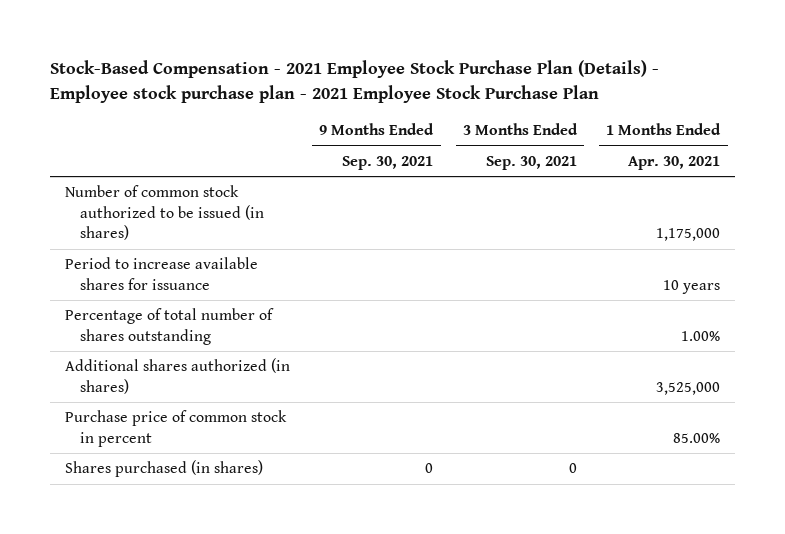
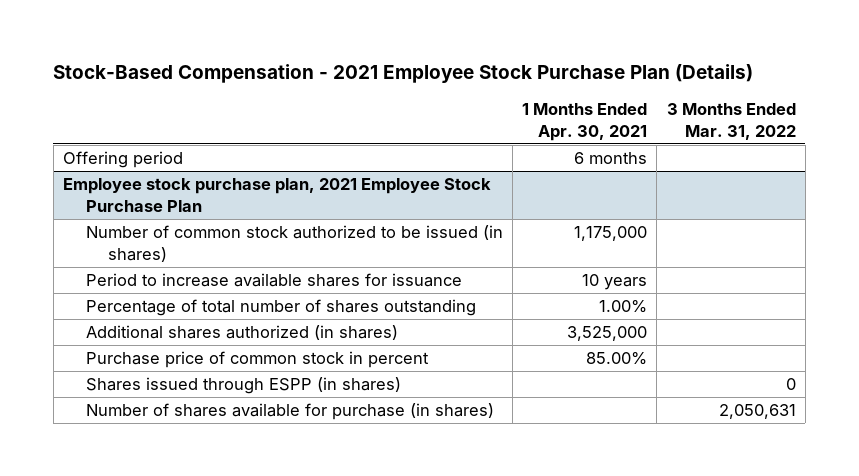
- Stock-Based Compensation - 2021 Employee Stock Purchase Plan (Details) - Employee stock purchase plan - 2021 Employee Stock Purchase Plan
+ Stock-Based Compensation - 2021 Employee Stock Purchase Plan (Details)
- | 9 Months Ended Sep. 30, 2021 | 3 Months Ended Sep. 30, 2021 | 1 Months Ended Apr. 30, 2021
+ | 1 Months Ended Apr. 30, 2021 | 3 Months Ended Mar. 31, 2022
+ Offering period | 6 months |
+ Employee stock purchase plan, 2021 Employee Stock Purchase Plan
- Shares purchased (in shares) | 0 | 0 |
+ Shares issued through ESPP (in shares) | | 0
+ Number of shares available for purchase (in shares) | | 2,050,631

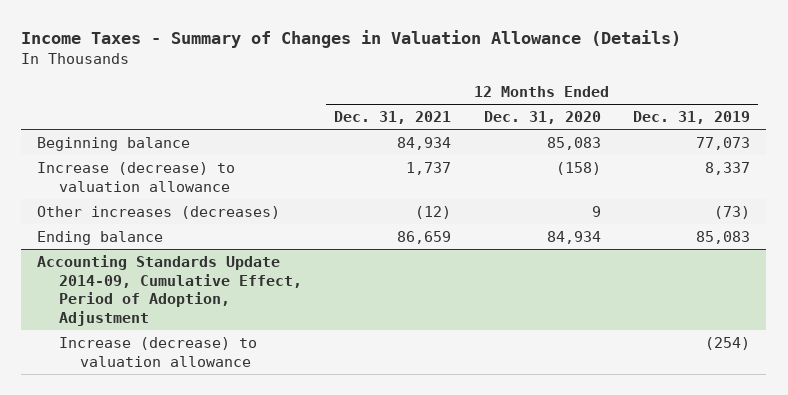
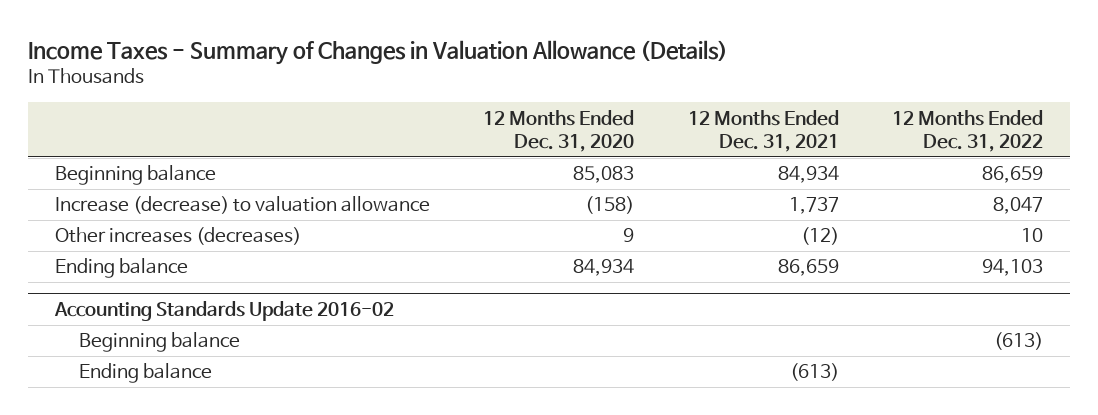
- | 12 Months Ended Dec. 31, 2021 | 12 Months Ended Dec. 31, 2020 | 12 Months Ended Dec. 31, 2019
+ | 12 Months Ended Dec. 31, 2020 | 12 Months Ended Dec. 31, 2021 | 12 Months Ended Dec. 31, 2022
- Accounting Standards Update 2014-09, Cumulative Effect, Period of Adoption, Adjustment
- Increase (decrease) to valuation allowance | | | (254)
+ Accounting Standards Update 2016-02
+ Beginning balance | | | (613)
+ Ending balance | | (613) |

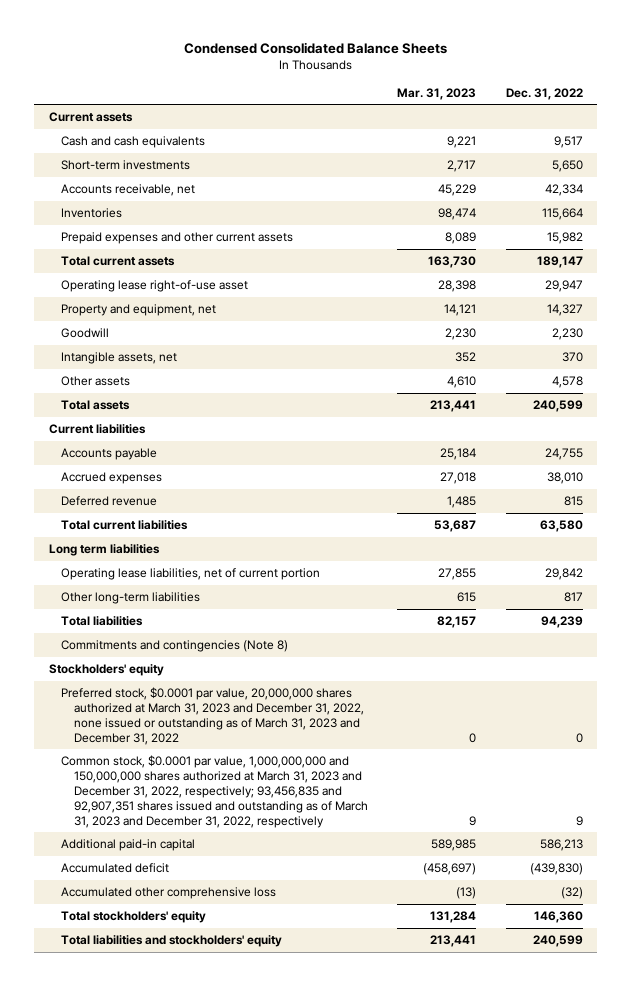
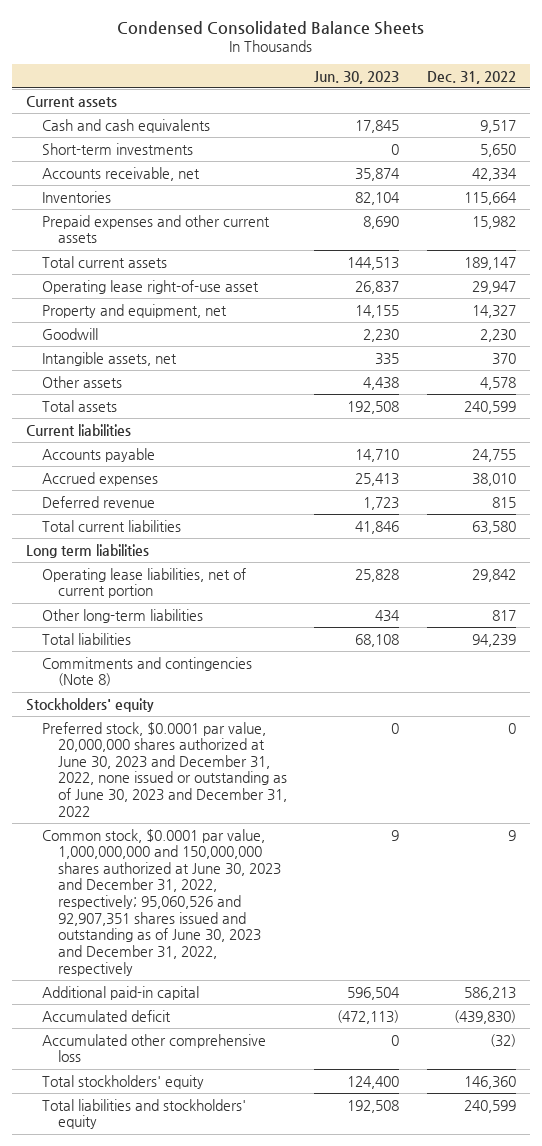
- | Mar. 31, 2023 | Dec. 31, 2022
+ | Jun. 30, 2023 | Dec. 31, 2022
- Preferred stock, $0.0001 par value, 20,000,000 shares authorized at March 31, 2023 and December 31, 2022, none issued or outstanding as of March 31, 2023 and December 31, 2022 | 0 | 0
- Common stock, $0.0001 par value, 1,000,000,000 and 150,000,000 shares authorized at March 31, 2023 and December 31, 2022, respectively; 93,456,835 and 92,907,351 shares issued and outstanding as of March 31, 2023 and December 31, 2022, respectively | 9 | 9
+ Preferred stock, $0.0001 par value, 20,000,000 shares authorized at June 30, 2023 and December 31, 2022, none issued or outstanding as of June 30, 2023 and December 31, 2022 | 0 | 0
+ Common stock, $0.0001 par value, 1,000,000,000 and 150,000,000 shares authorized at June 30, 2023 and December 31, 2022, respectively; 95,060,526 and 92,907,351 shares issued and outstanding as of June 30, 2023 and December 31, 2022, respectively | 9 | 9

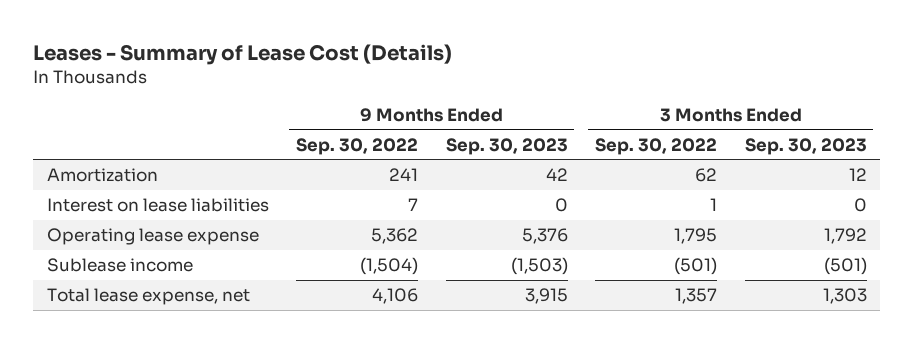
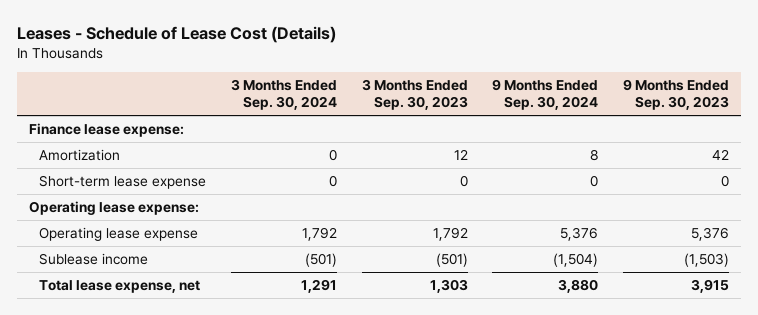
- Leases - Summary of Lease Cost (Details)
+ Leases - Schedule of Lease Cost (Details)
- | 9 Months Ended Sep. 30, 2022 | 9 Months Ended Sep. 30, 2023 | 3 Months Ended Sep. 30, 2022 | 3 Months Ended Sep. 30, 2023
+ | 3 Months Ended Sep. 30, 2024 | 3 Months Ended Sep. 30, 2023 | 9 Months Ended Sep. 30, 2024 | 9 Months Ended Sep. 30, 2023
+ Finance lease expense:
- Interest on lease liabilities | 7 | 0 | 1 | 0
+ Short-term lease expense | 0 | 0 | 0 | 0
+ Operating lease expense:

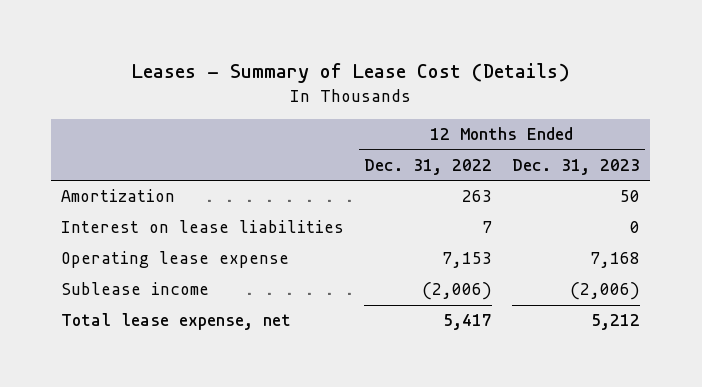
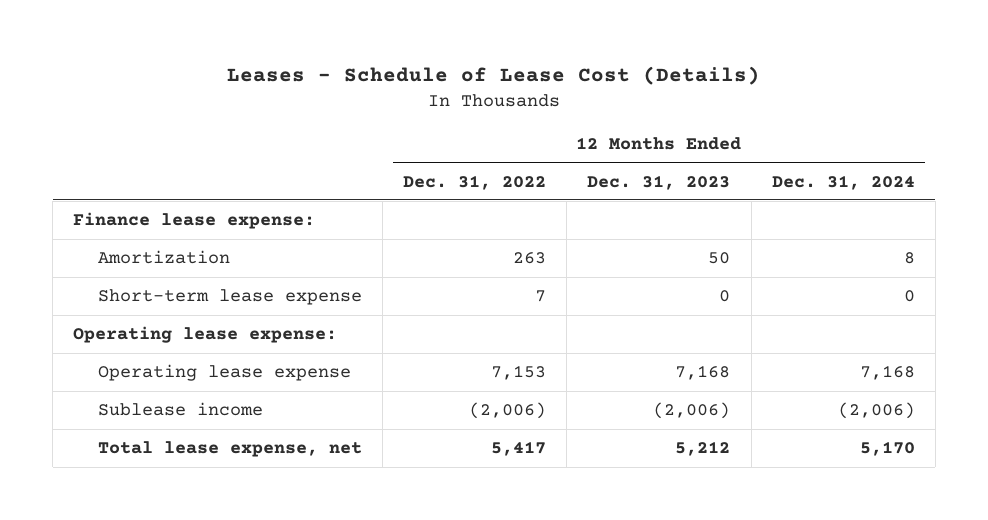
- Leases - Summary of Lease Cost (Details)
+ Leases - Schedule of Lease Cost (Details)
- | 12 Months Ended Dec. 31, 2022 | 12 Months Ended Dec. 31, 2023
+ | 12 Months Ended Dec. 31, 2022 | 12 Months Ended Dec. 31, 2023 | 12 Months Ended Dec. 31, 2024
+ Finance lease expense:
- Interest on lease liabilities | 7 | 0
+ Short-term lease expense | 7 | 0 | 0
+ Operating lease expense:

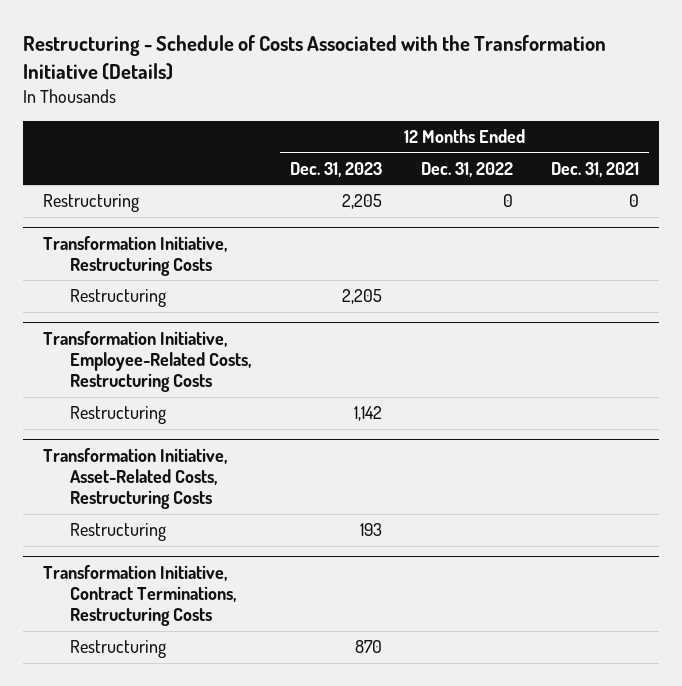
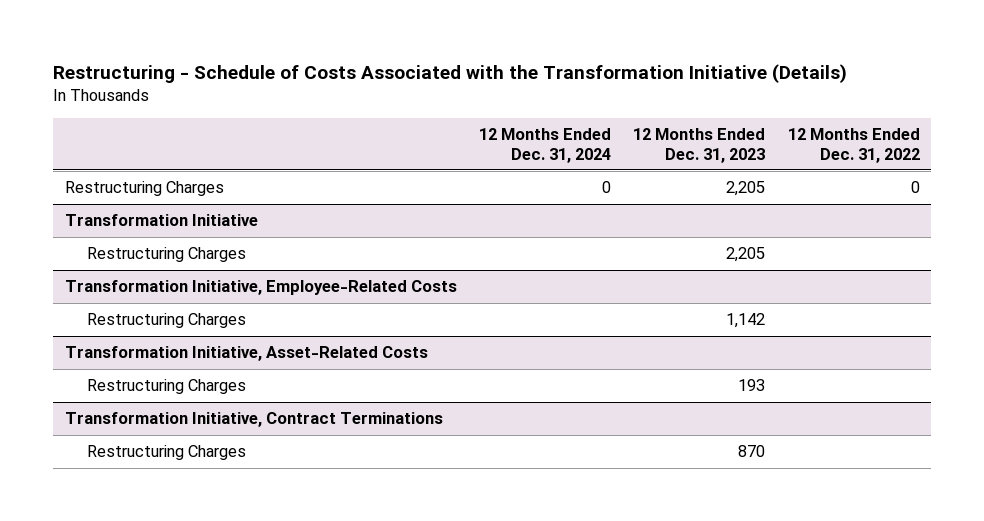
- | 12 Months Ended Dec. 31, 2023 | 12 Months Ended Dec. 31, 2022 | 12 Months Ended Dec. 31, 2021
+ | 12 Months Ended Dec. 31, 2024 | 12 Months Ended Dec. 31, 2023 | 12 Months Ended Dec. 31, 2022
- Restructuring | 2,205 | 0 | 0
- Transformation Initiative, Restructuring Costs
- Restructuring | 2,205 | |
- Transformation Initiative, Employee-Related Costs, Restructuring Costs
- Restructuring | 1,142 | |
- Transformation Initiative, Asset-Related Costs, Restructuring Costs
- Restructuring | 193 | |
- Transformation Initiative, Contract Terminations, Restructuring Costs
- Restructuring | 870 | |
+ Restructuring Charges | 0 | 2,205 | 0
+ Transformation Initiative
+ Restructuring Charges | | 2,205 |
+ Transformation Initiative, Employee-Related Costs
+ Restructuring Charges | | 1,142 |
+ Transformation Initiative, Asset-Related Costs
+ Restructuring Charges | | 193 |
+ Transformation Initiative, Contract Terminations
+ Restructuring Charges | | 870 |

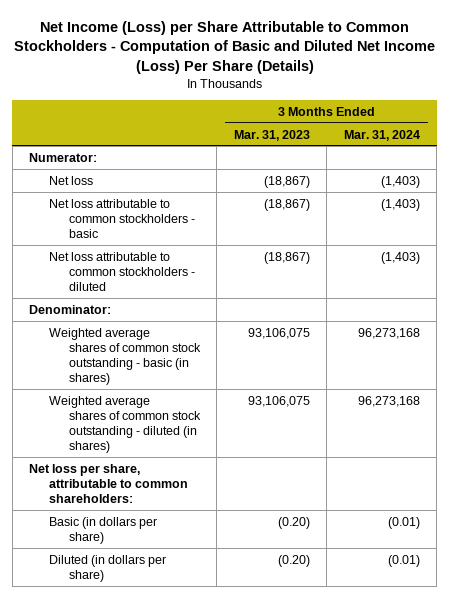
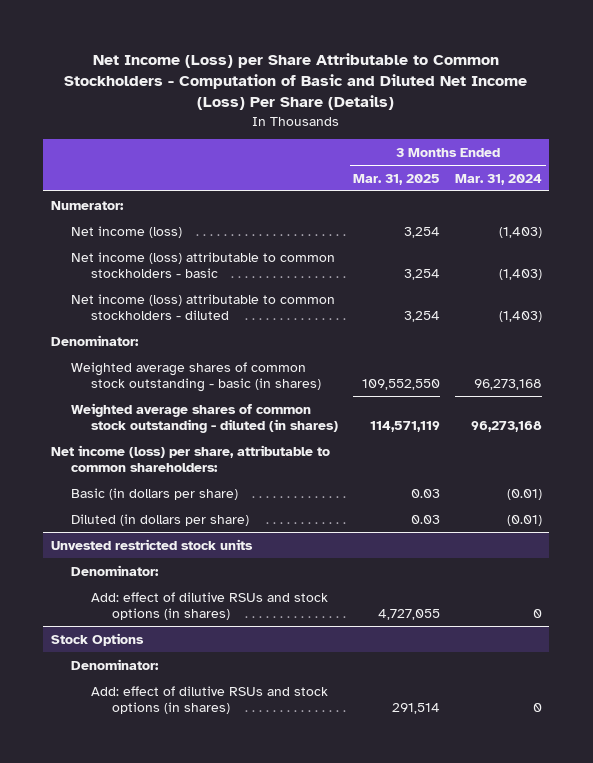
- | 3 Months Ended Mar. 31, 2023 | 3 Months Ended Mar. 31, 2024
+ | 3 Months Ended Mar. 31, 2025 | 3 Months Ended Mar. 31, 2024
- Net loss | (18,867) | (1,403)
- Net loss attributable to common stockholders - basic | (18,867) | (1,403)
- Net loss attributable to common stockholders - diluted | (18,867) | (1,403)
+ Net income (loss) | 3,254 | (1,403)
+ Net income (loss) attributable to common stockholders - basic | 3,254 | (1,403)
+ Net income (loss) attributable to common stockholders - diluted | 3,254 | (1,403)
- Net loss per share, attributable to common shareholders:
+ Net income (loss) per share, attributable to common shareholders:
+ Unvested restricted stock units
+ Denominator:
+ Add: effect of dilutive RSUs and stock options (in shares) | 4,727,055 | 0
+ Stock Options
+ Denominator:
+ Add: effect of dilutive RSUs and stock options (in shares) | 291,514 | 0

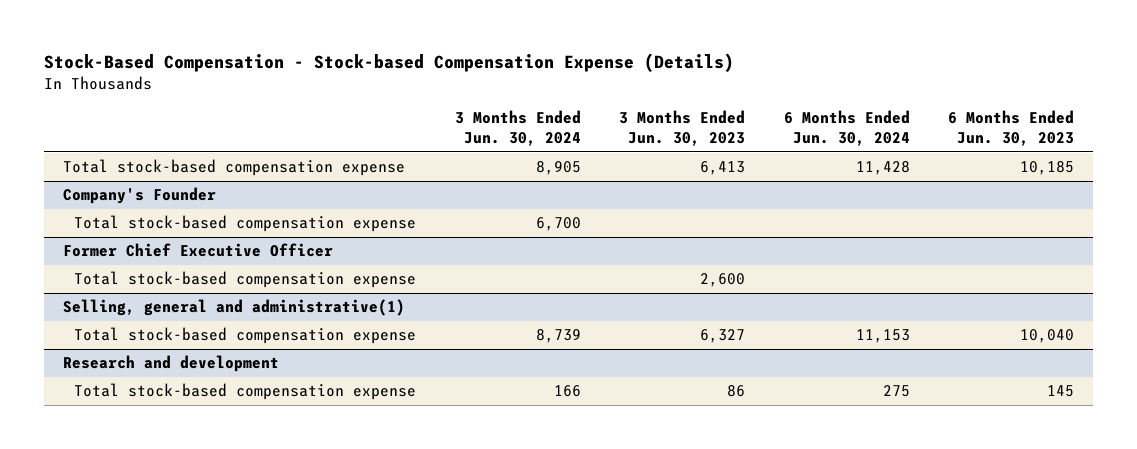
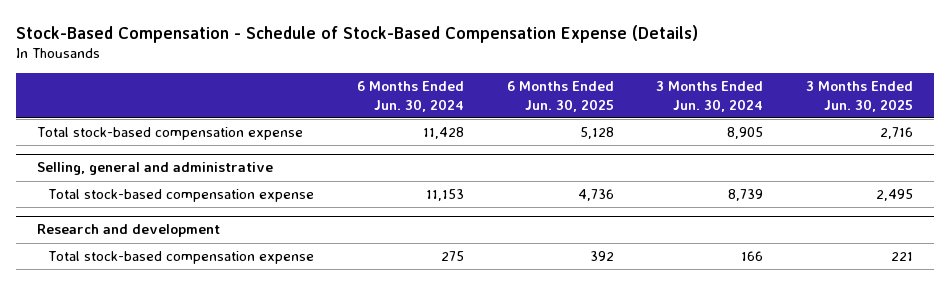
- Stock-Based Compensation - Stock-based Compensation Expense (Details)
+ Stock-Based Compensation - Schedule of Stock-Based Compensation Expense (Details)
- | 3 Months Ended Jun. 30, 2024 | 3 Months Ended Jun. 30, 2023 | 6 Months Ended Jun. 30, 2024 | 6 Months Ended Jun. 30, 2023
+ | 6 Months Ended Jun. 30, 2024 | 6 Months Ended Jun. 30, 2025 | 3 Months Ended Jun. 30, 2024 | 3 Months Ended Jun. 30, 2025
- Company's Founder
- Total stock-based compensation expense | 6,700 | | |
- Former Chief Executive Officer
- Total stock-based compensation expense | | 2,600 | |
- Selling, general and administrative(1)
+ Selling, general and administrative

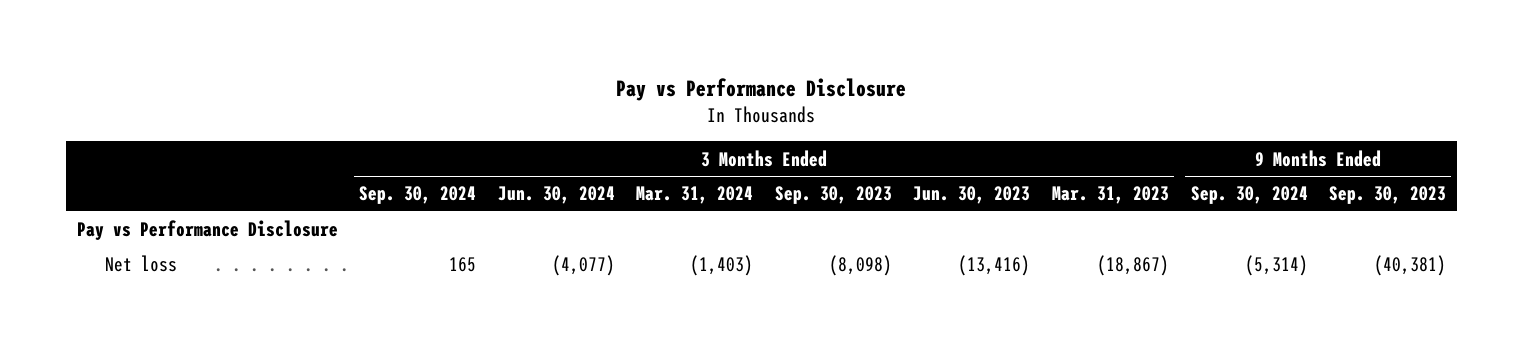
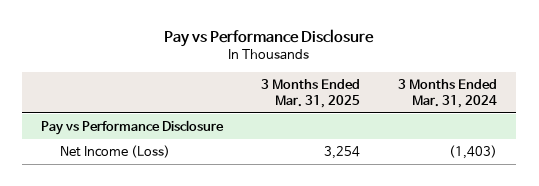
- | 3 Months Ended Sep. 30, 2024 | 3 Months Ended Jun. 30, 2024 | 3 Months Ended Mar. 31, 2024 | 3 Months Ended Sep. 30, 2023 | 3 Months Ended Jun. 30, 2023 | 3 Months Ended Mar. 31, 2023 | 9 Months Ended Sep. 30, 2024 | 9 Months Ended Sep. 30, 2023
+ | 3 Months Ended Mar. 31, 2025 | 3 Months Ended Mar. 31, 2024
- Net loss | 165 | (4,077) | (1,403) | (8,098) | (13,416) | (18,867) | (5,314) | (40,381)
+ Net Income (Loss) | 3,254 | (1,403)

